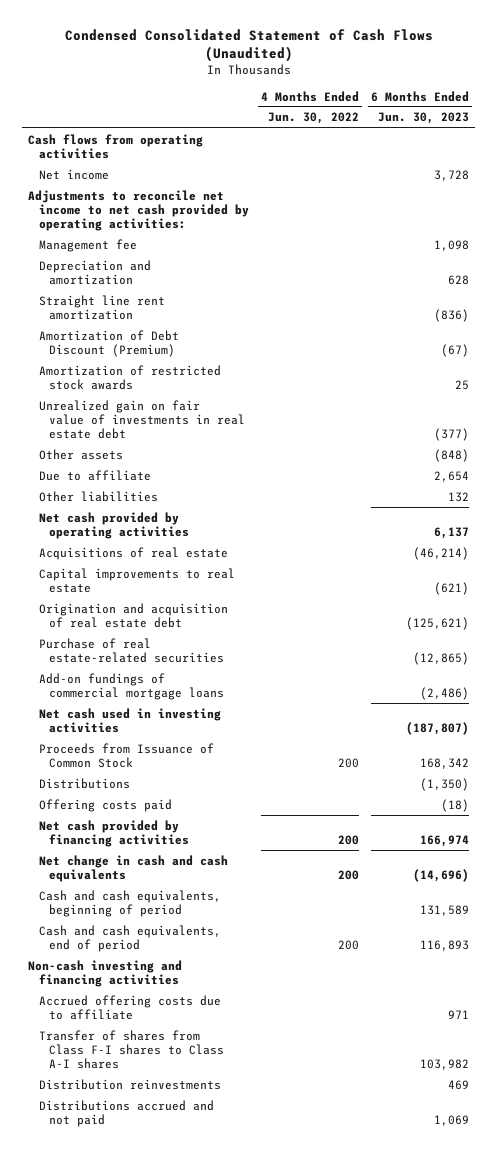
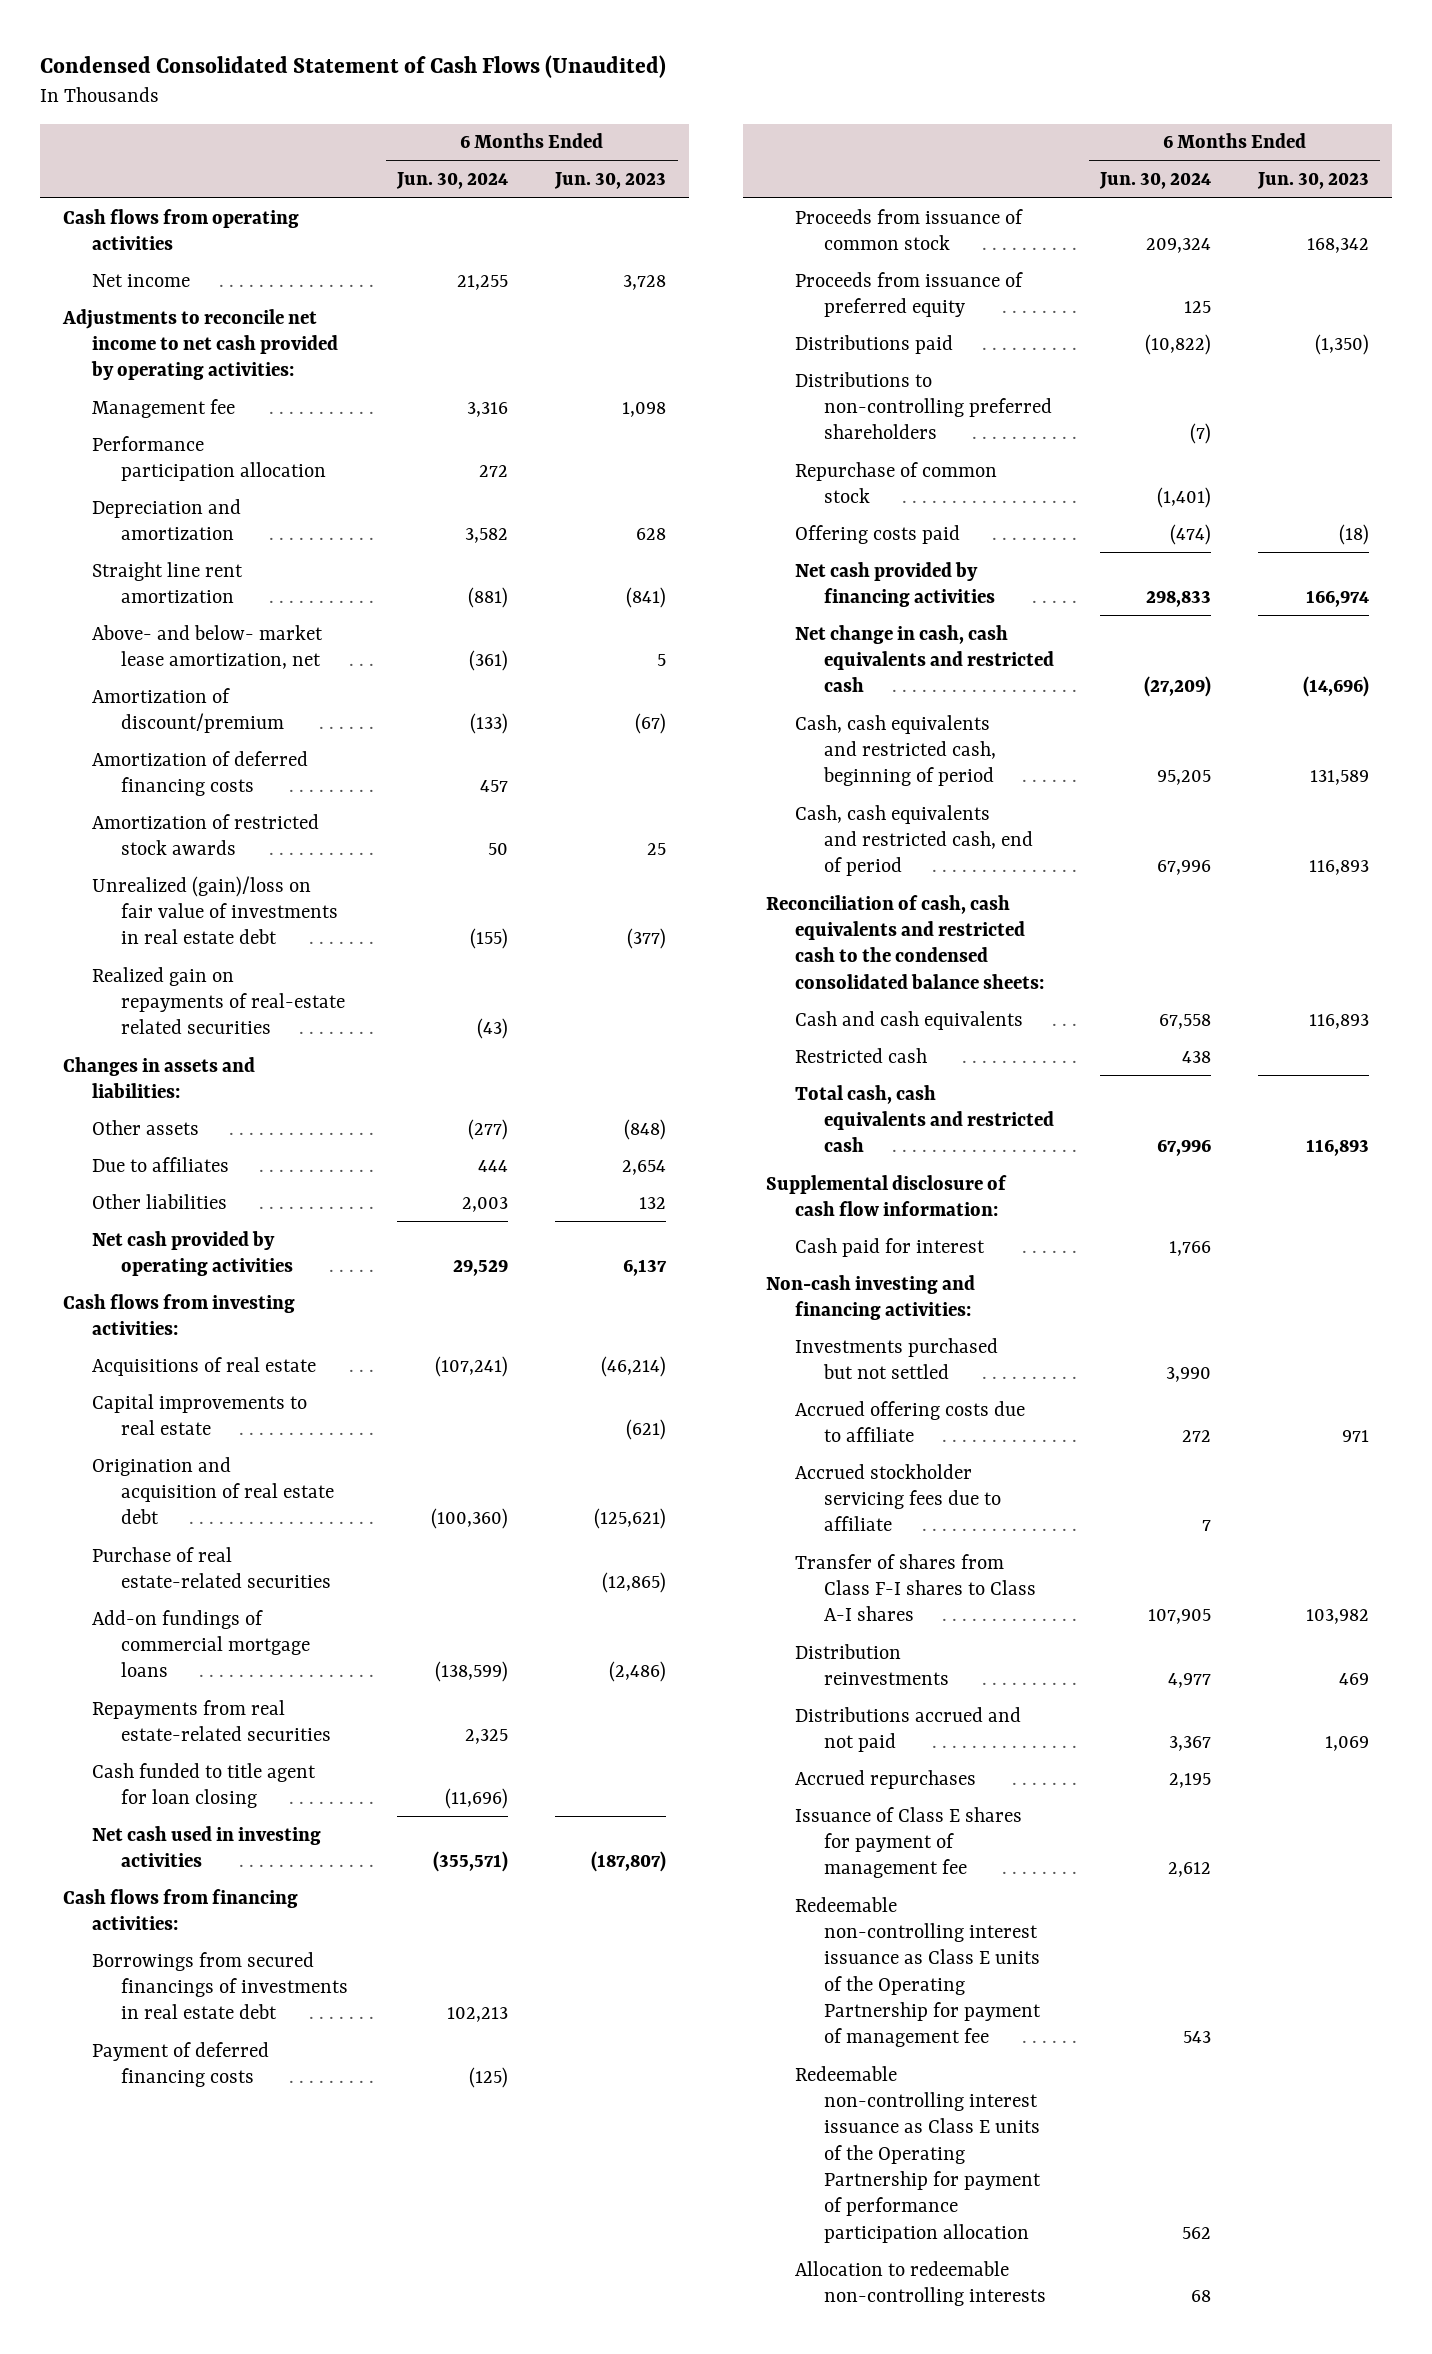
- | 4 Months Ended Jun. 30, 2022 | 6 Months Ended Jun. 30, 2023
+ | 6 Months Ended Jun. 30, 2024 | 6 Months Ended Jun. 30, 2023
+ Performance participation allocation | 272 |
- Straight line rent amortization | | (836)
- Amortization of Debt Discount (Premium) | | (67)
+ Straight line rent amortization | (881) | (841)
+ Above- and below- market lease amortization, net | (361) | 5
+ Amortization of discount/premium | (133) | (67)
+ Amortization of deferred financing costs | 457 |
- Unrealized gain on fair value of investments in real estate debt | | (377)
+ Unrealized (gain)/loss on fair value of investments in real estate debt | (155) | (377)
+ Realized gain on repayments of real-estate related securities | (43) |
+ Changes in assets and liabilities:
- Due to affiliate | | 2,654
+ Due to affiliates | 444 | 2,654
+ Cash flows from investing activities:
+ Repayments from real estate-related securities | 2,325 |
+ Cash funded to title agent for loan closing | (11,696) |
- Proceeds from Issuance of Common Stock | 200 | 168,342
- Distributions | | (1,350)
+ Cash flows from financing activities:
+ Borrowings from secured financings of investments in real estate debt | 102,213 |
+ Payment of deferred financing costs | (125) |
+ Proceeds from issuance of common stock | 209,324 | 168,342
+ Proceeds from issuance of preferred equity | 125 |
+ Distributions paid | (10,822) | (1,350)
+ Distributions to non-controlling preferred shareholders | (7) |
+ Repurchase of common stock | (1,401) |
- Net change in cash and cash equivalents | 200 | (14,696)
- Cash and cash equivalents, beginning of period | | 131,589
- Cash and cash equivalents, end of period | 200 | 116,893
- Non-cash investing and financing activities
+ Net change in cash, cash equivalents and restricted cash | (27,209) | (14,696)
+ Cash, cash equivalents and restricted cash, beginning of period | 95,205 | 131,589
+ Cash, cash equivalents and restricted cash, end of period | 67,996 | 116,893
+ Reconciliation of cash, cash equivalents and restricted cash to the condensed consolidated balance sheets:
+ Cash and cash equivalents | 67,558 | 116,893
+ Restricted cash | 438 |
+ Total cash, cash equivalents and restricted cash | 67,996 | 116,893
+ Supplemental disclosure of cash flow information:
+ Cash paid for interest | 1,766 |
+ Non-cash investing and financing activities:
+ Investments purchased but not settled | 3,990 |
+ Accrued stockholder servicing fees due to affiliate | 7 |
+ Accrued repurchases | 2,195 |
+ Issuance of Class E shares for payment of management fee | 2,612 |
+ Redeemable non-controlling interest issuance as Class E units of the Operating Partnership for payment of management fee | 543 |
+ Redeemable non-controlling interest issuance as Class E units of the Operating Partnership for payment of performance participation allocation | 562 |
+ Allocation to redeemable non-controlling interests | 68 |

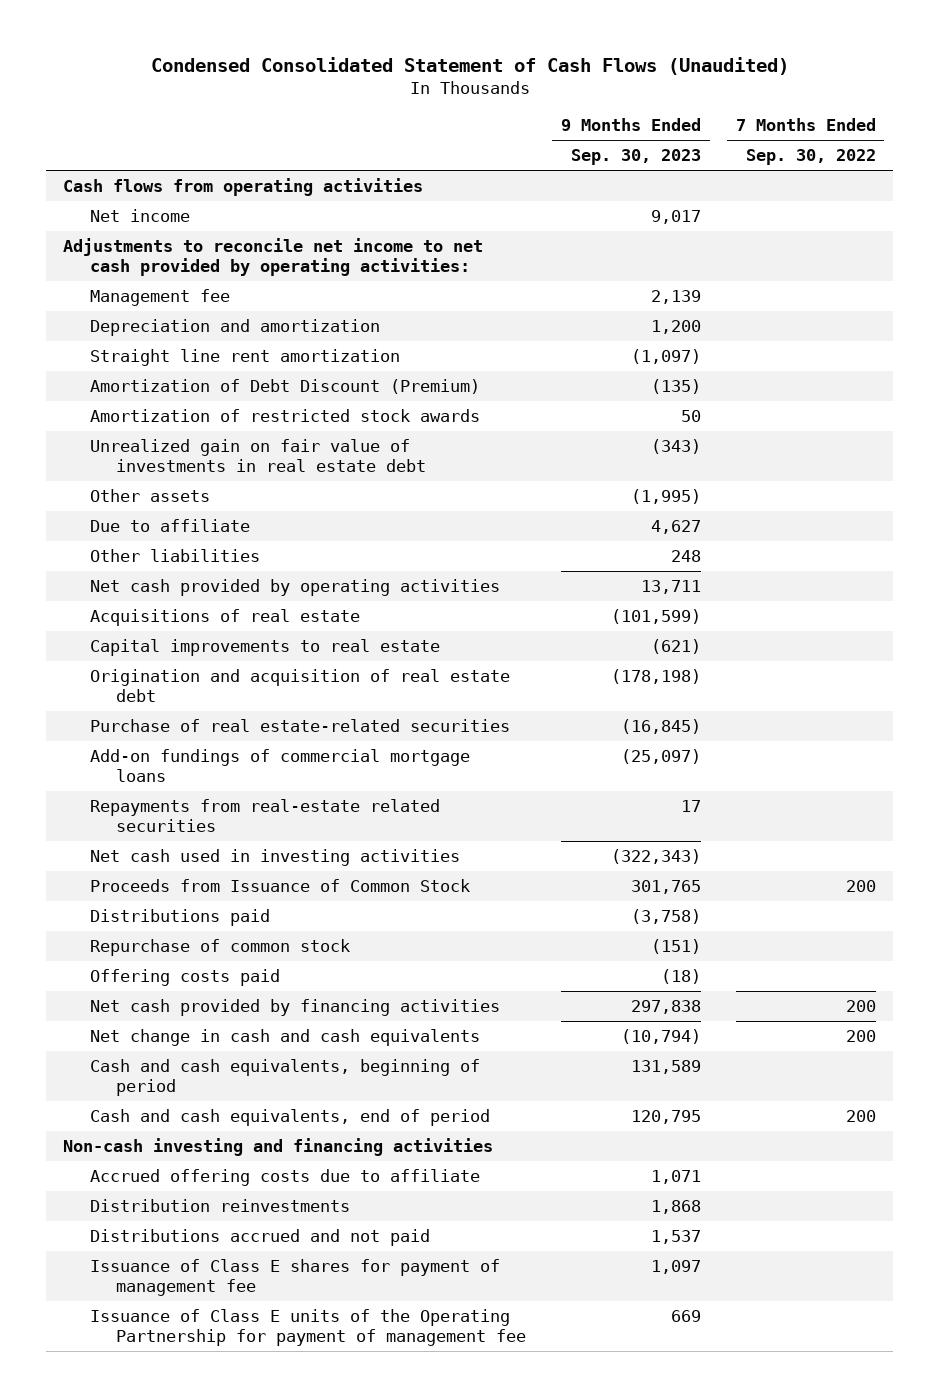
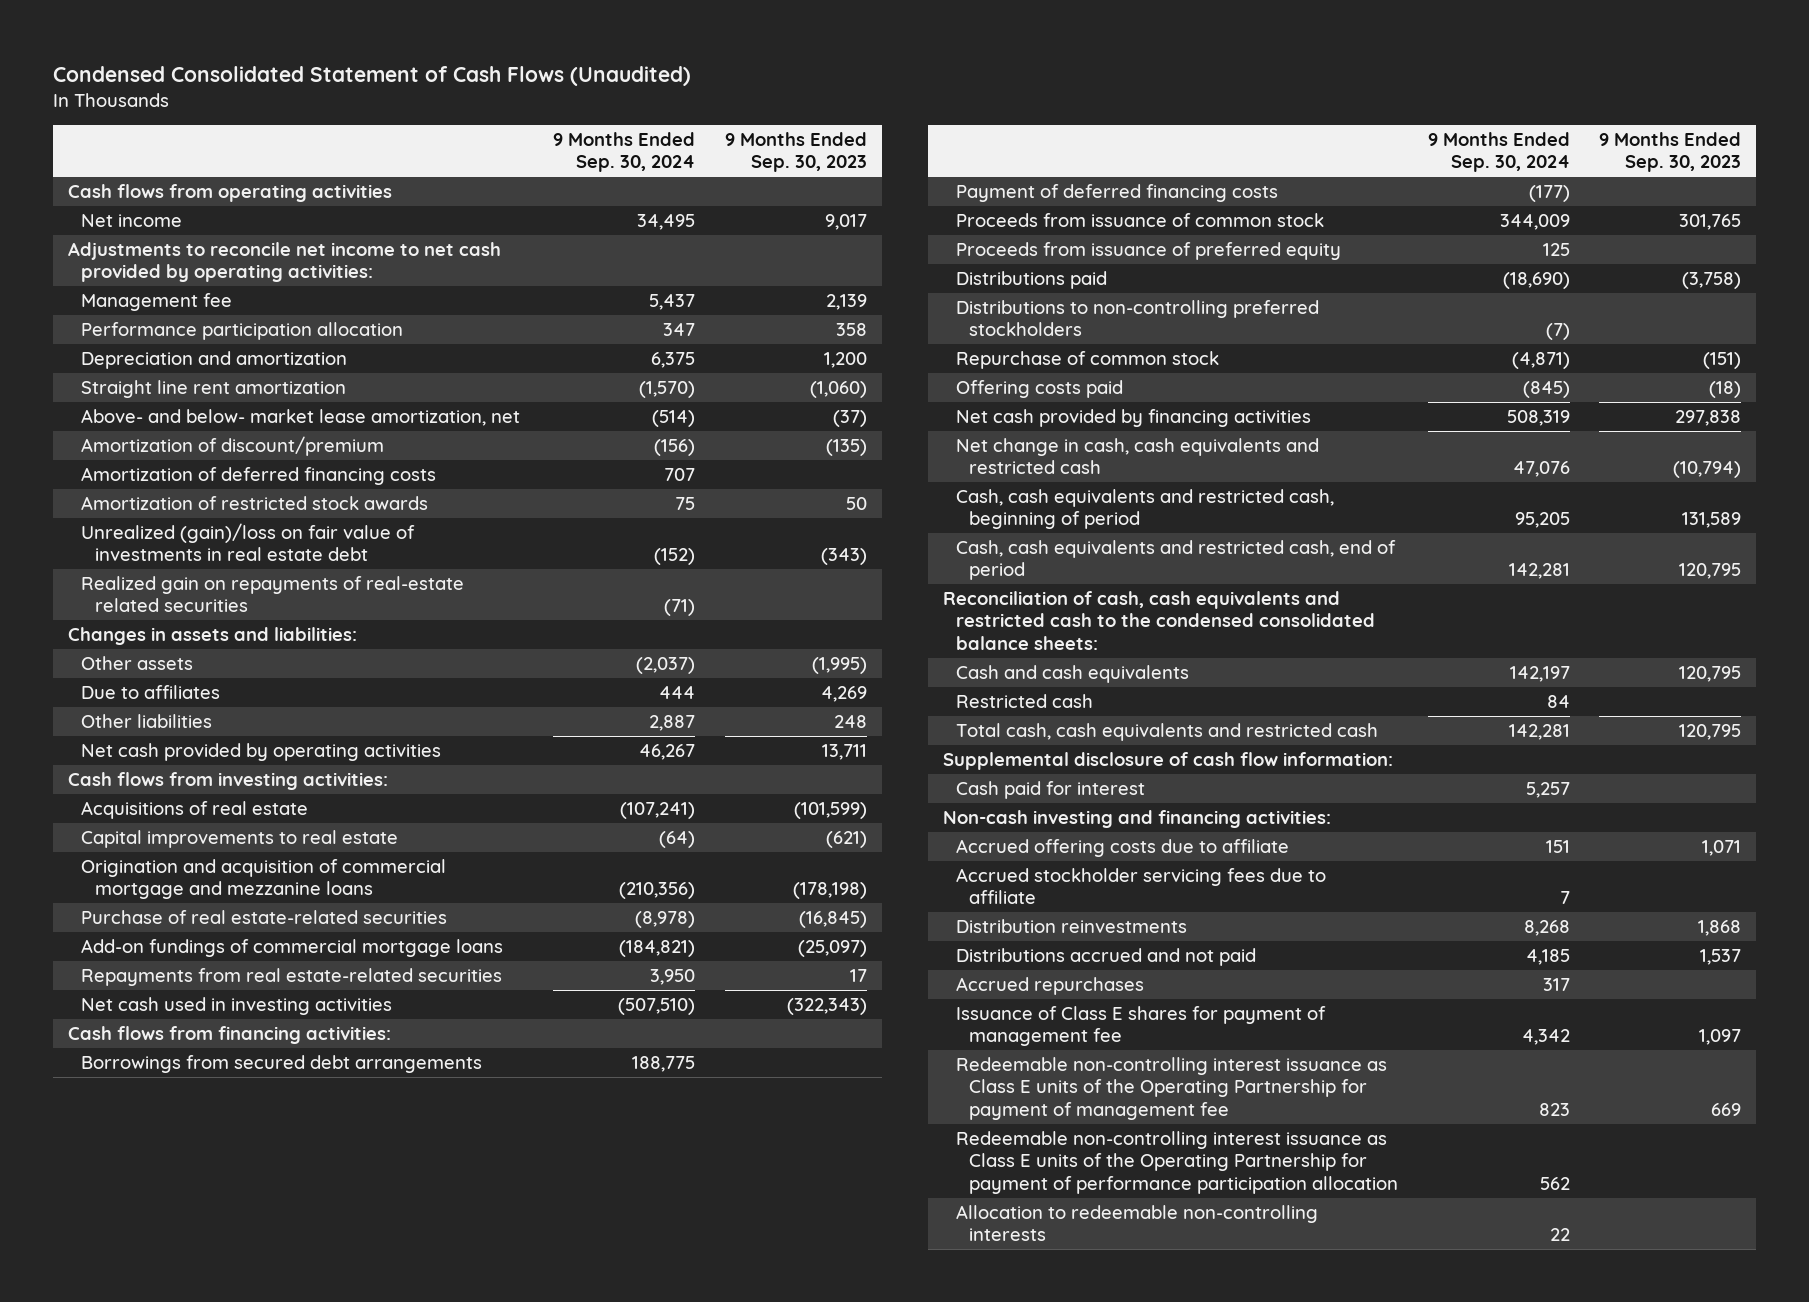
- | 9 Months Ended Sep. 30, 2023 | 7 Months Ended Sep. 30, 2022
+ | 9 Months Ended Sep. 30, 2024 | 9 Months Ended Sep. 30, 2023
+ Performance participation allocation | 347 | 358
- Straight line rent amortization | (1,097) |
- Amortization of Debt Discount (Premium) | (135) |
+ Straight line rent amortization | (1,570) | (1,060)
+ Above- and below- market lease amortization, net | (514) | (37)
+ Amortization of discount/premium | (156) | (135)
+ Amortization of deferred financing costs | 707 |
- Unrealized gain on fair value of investments in real estate debt | (343) |
+ Unrealized (gain)/loss on fair value of investments in real estate debt | (152) | (343)
+ Realized gain on repayments of real-estate related securities | (71) |
+ Changes in assets and liabilities:
- Due to affiliate | 4,627 |
+ Due to affiliates | 444 | 4,269
+ Cash flows from investing activities:
- Origination and acquisition of real estate debt | (178,198) |
+ Origination and acquisition of commercial mortgage and mezzanine loans | (210,356) | (178,198)
- Repayments from real-estate related securities | 17 |
+ Repayments from real estate-related securities | 3,950 | 17
- Proceeds from Issuance of Common Stock | 301,765 | 200
+ Cash flows from financing activities:
+ Borrowings from secured debt arrangements | 188,775 |
+ Payment of deferred financing costs | (177) |
+ Proceeds from issuance of common stock | 344,009 | 301,765
+ Proceeds from issuance of preferred equity | 125 |
+ Distributions to non-controlling preferred stockholders | (7) |
- Net change in cash and cash equivalents | (10,794) | 200
- Cash and cash equivalents, beginning of period | 131,589 |
- Cash and cash equivalents, end of period | 120,795 | 200
- Non-cash investing and financing activities
+ Net change in cash, cash equivalents and restricted cash | 47,076 | (10,794)
+ Cash, cash equivalents and restricted cash, beginning of period | 95,205 | 131,589
+ Cash, cash equivalents and restricted cash, end of period | 142,281 | 120,795
+ Reconciliation of cash, cash equivalents and restricted cash to the condensed consolidated balance sheets:
+ Cash and cash equivalents | 142,197 | 120,795
+ Restricted cash | 84 |
+ Total cash, cash equivalents and restricted cash | 142,281 | 120,795
+ Supplemental disclosure of cash flow information:
+ Cash paid for interest | 5,257 |
+ Non-cash investing and financing activities:
+ Accrued stockholder servicing fees due to affiliate | 7 |
+ Accrued repurchases | 317 |
- Issuance of Class E units of the Operating Partnership for payment of management fee | 669 |
+ Redeemable non-controlling interest issuance as Class E units of the Operating Partnership for payment of management fee | 823 | 669
+ Redeemable non-controlling interest issuance as Class E units of the Operating Partnership for payment of performance participation allocation | 562 |
+ Allocation to redeemable non-controlling interests | 22 |

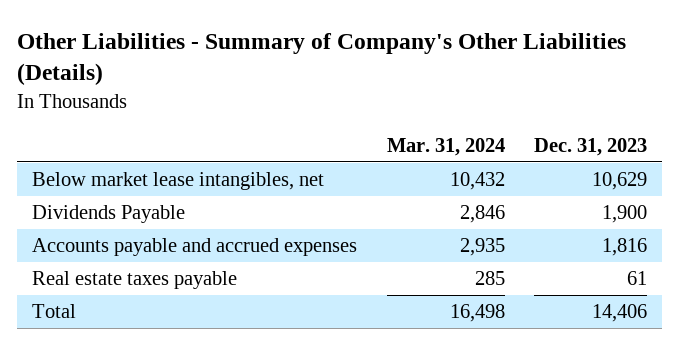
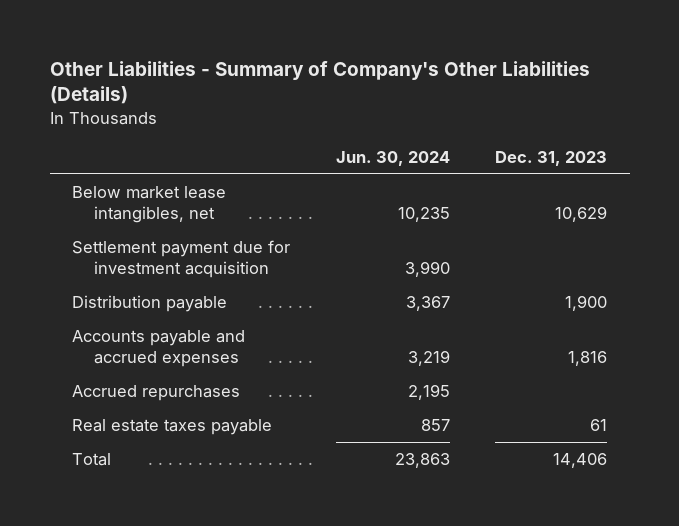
- | Mar. 31, 2024 | Dec. 31, 2023
+ | Jun. 30, 2024 | Dec. 31, 2023
- Dividends Payable | 2,846 | 1,900
+ Settlement payment due for investment acquisition | 3,990 |
+ Distribution payable | 3,367 | 1,900
+ Accrued repurchases | 2,195 |

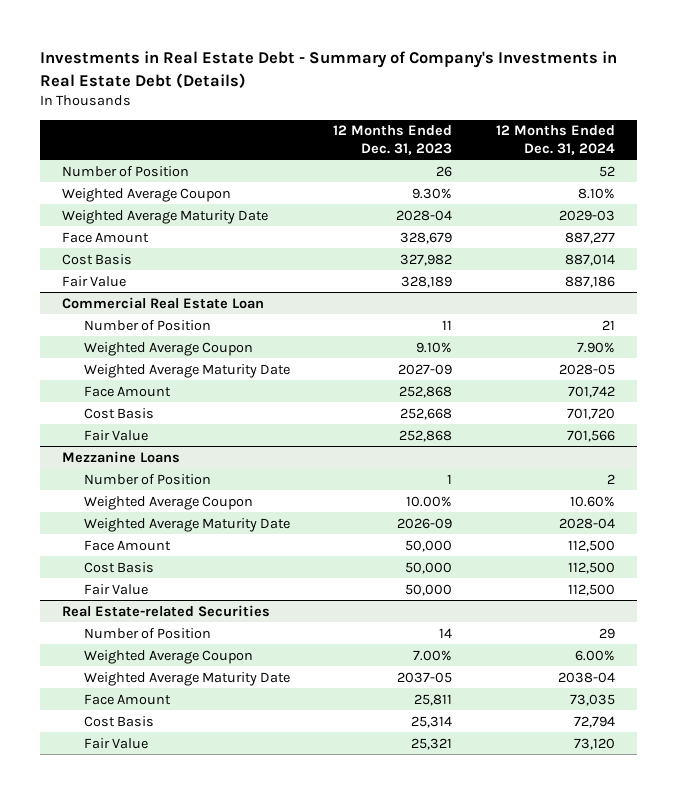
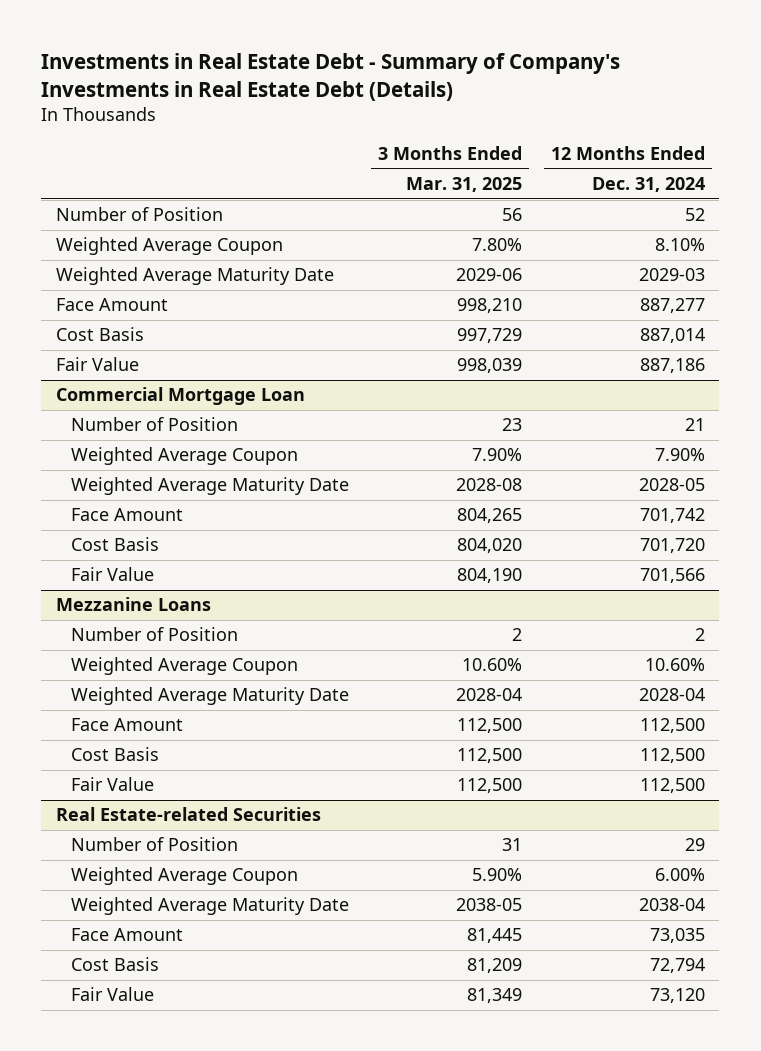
- | 12 Months Ended Dec. 31, 2023 | 12 Months Ended Dec. 31, 2024
+ | 3 Months Ended Mar. 31, 2025 | 12 Months Ended Dec. 31, 2024
- Commercial Real Estate Loan
+ Commercial Mortgage Loan

